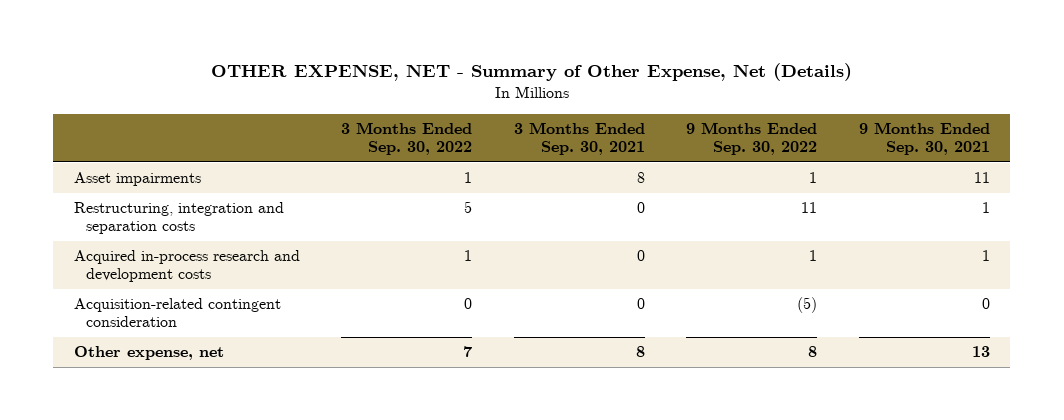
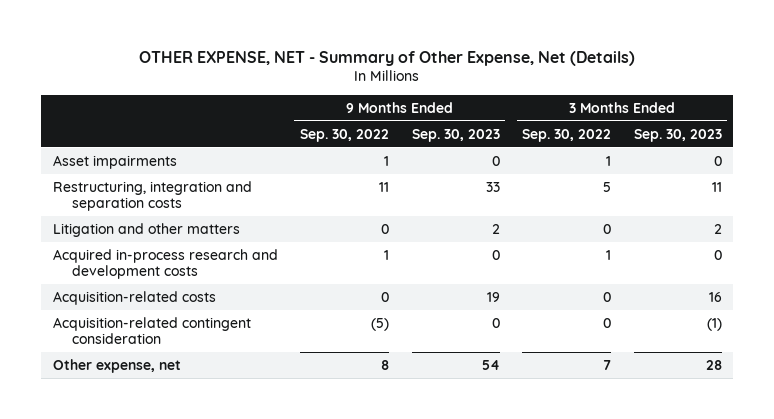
- | 3 Months Ended Sep. 30, 2022 | 3 Months Ended Sep. 30, 2021 | 9 Months Ended Sep. 30, 2022 | 9 Months Ended Sep. 30, 2021
+ | 9 Months Ended Sep. 30, 2022 | 9 Months Ended Sep. 30, 2023 | 3 Months Ended Sep. 30, 2022 | 3 Months Ended Sep. 30, 2023
+ Litigation and other matters | 0 | 2 | 0 | 2
+ Acquisition-related costs | 0 | 19 | 0 | 16

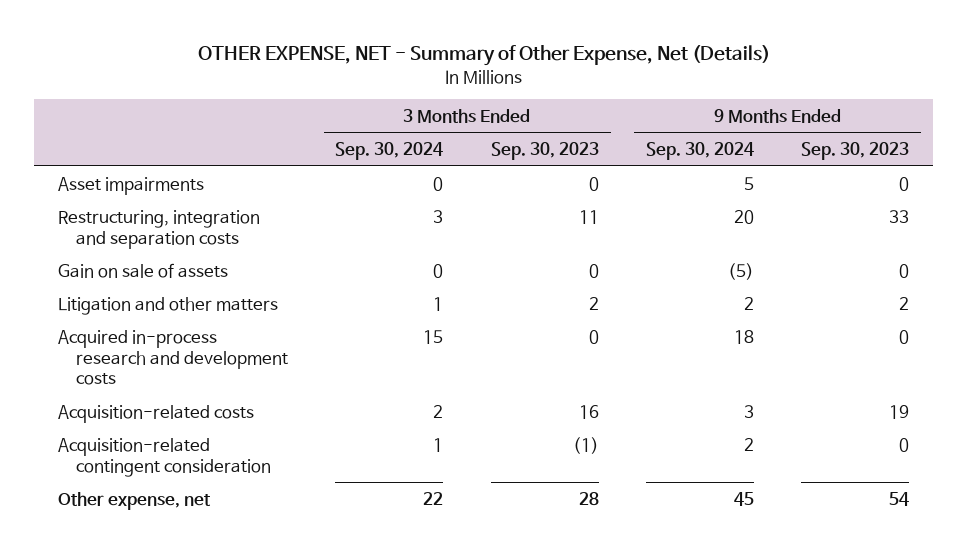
- | 9 Months Ended Sep. 30, 2022 | 9 Months Ended Sep. 30, 2023 | 3 Months Ended Sep. 30, 2022 | 3 Months Ended Sep. 30, 2023
+ | 3 Months Ended Sep. 30, 2024 | 3 Months Ended Sep. 30, 2023 | 9 Months Ended Sep. 30, 2024 | 9 Months Ended Sep. 30, 2023
+ Gain on sale of assets | 0 | 0 | (5) | 0

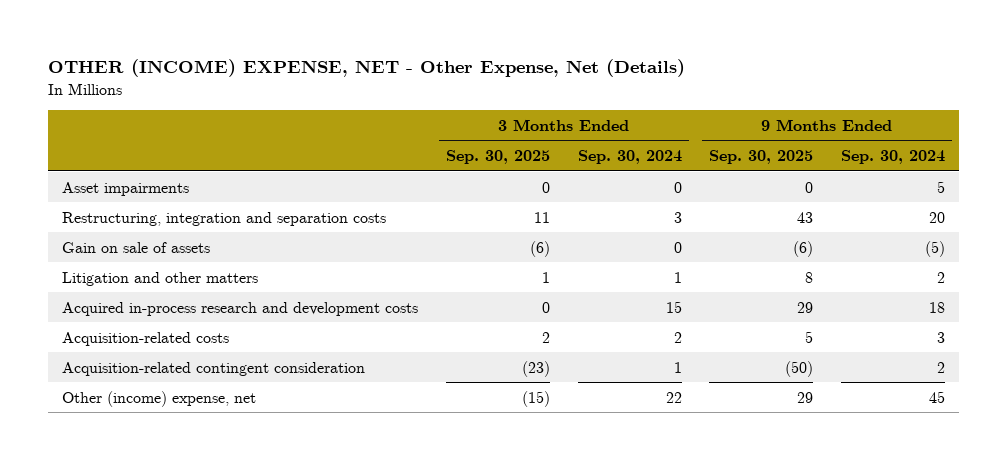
- OTHER EXPENSE, NET - Summary of Other Expense, Net (Details)
+ OTHER (INCOME) EXPENSE, NET - Other Expense, Net (Details)
- | 3 Months Ended Sep. 30, 2024 | 3 Months Ended Sep. 30, 2023 | 9 Months Ended Sep. 30, 2024 | 9 Months Ended Sep. 30, 2023
+ | 3 Months Ended Sep. 30, 2025 | 3 Months Ended Sep. 30, 2024 | 9 Months Ended Sep. 30, 2025 | 9 Months Ended Sep. 30, 2024
- Other expense, net | 22 | 28 | 45 | 54
+ Other (income) expense, net | (15) | 22 | 29 | 45

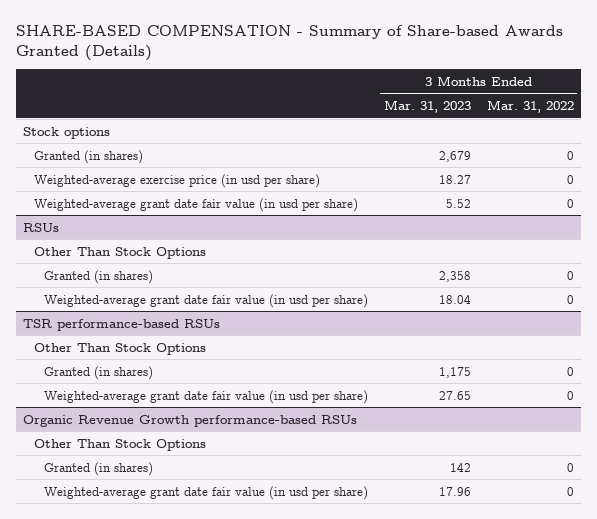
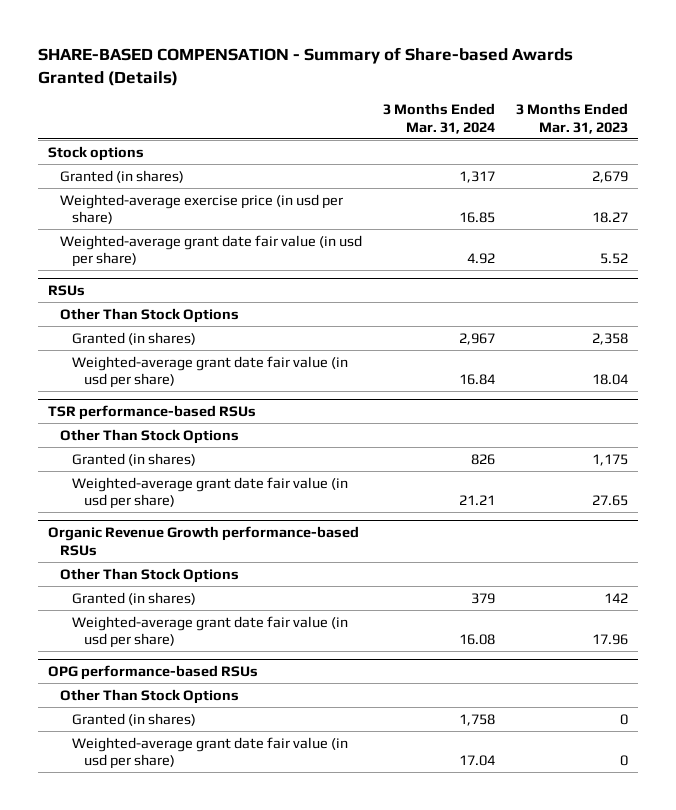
- | 3 Months Ended Mar. 31, 2023 | 3 Months Ended Mar. 31, 2022
+ | 3 Months Ended Mar. 31, 2024 | 3 Months Ended Mar. 31, 2023
+ OPG performance-based RSUs
+ Other Than Stock Options
+ Granted (in shares) | 1,758 | 0
+ Weighted-average grant date fair value (in usd per share) | 17.04 | 0

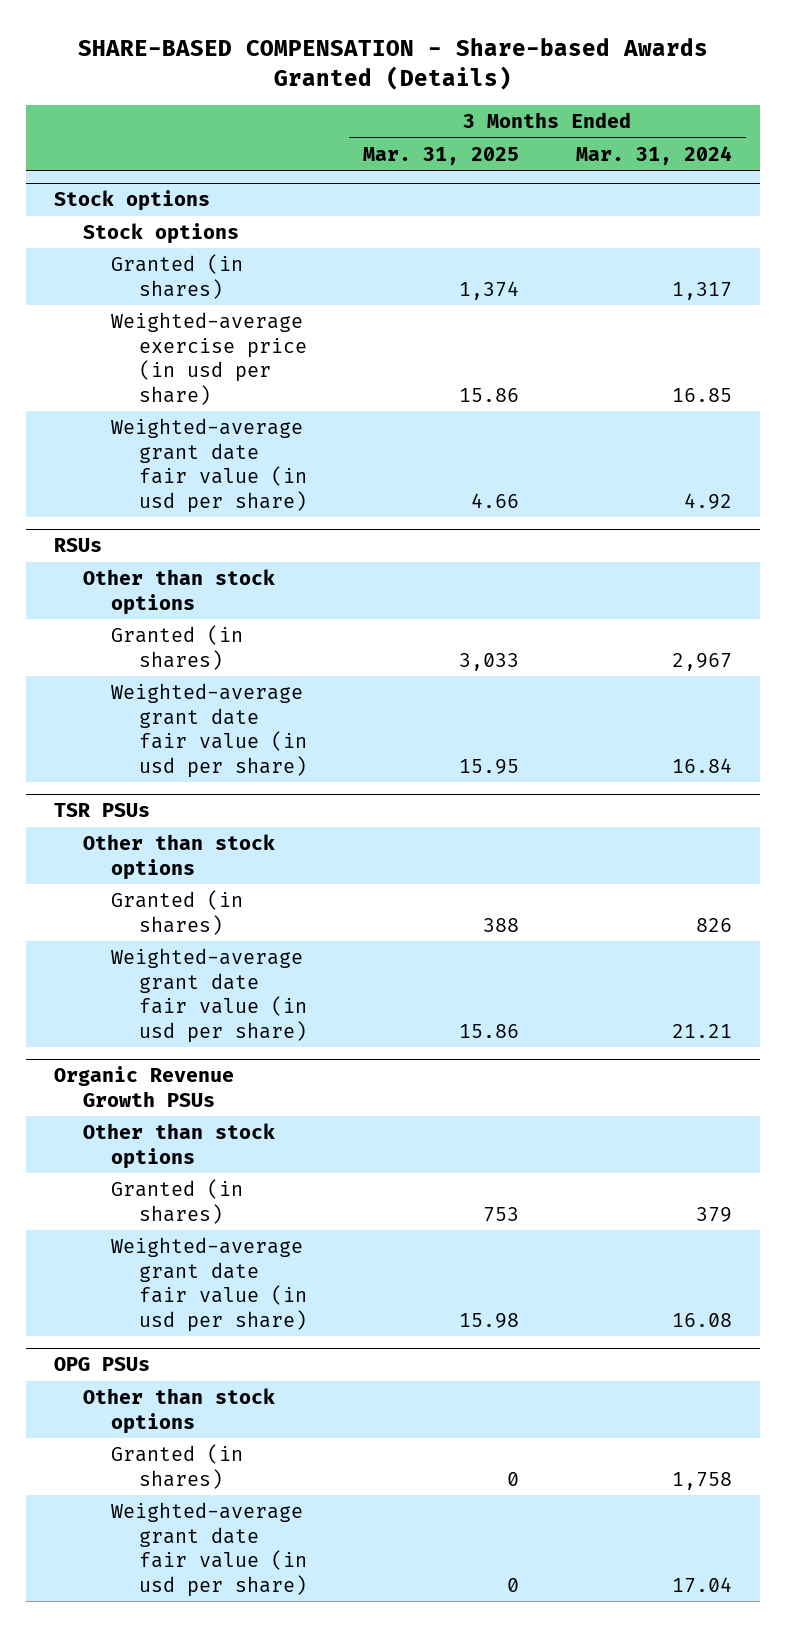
- SHARE-BASED COMPENSATION - Summary of Share-based Awards Granted (Details)
+ SHARE-BASED COMPENSATION - Share-based Awards Granted (Details)
- | 3 Months Ended Mar. 31, 2024 | 3 Months Ended Mar. 31, 2023
+ | 3 Months Ended Mar. 31, 2025 | 3 Months Ended Mar. 31, 2024
+ Stock options
@ RSUs
- Other Than Stock Options
+ Other than stock options
- TSR performance-based RSUs
- Other Than Stock Options
+ TSR PSUs
+ Other than stock options
- Organic Revenue Growth performance-based RSUs
- Other Than Stock Options
+ Organic Revenue Growth PSUs
+ Other than stock options
- OPG performance-based RSUs
- Other Than Stock Options
+ OPG PSUs
+ Other than stock options

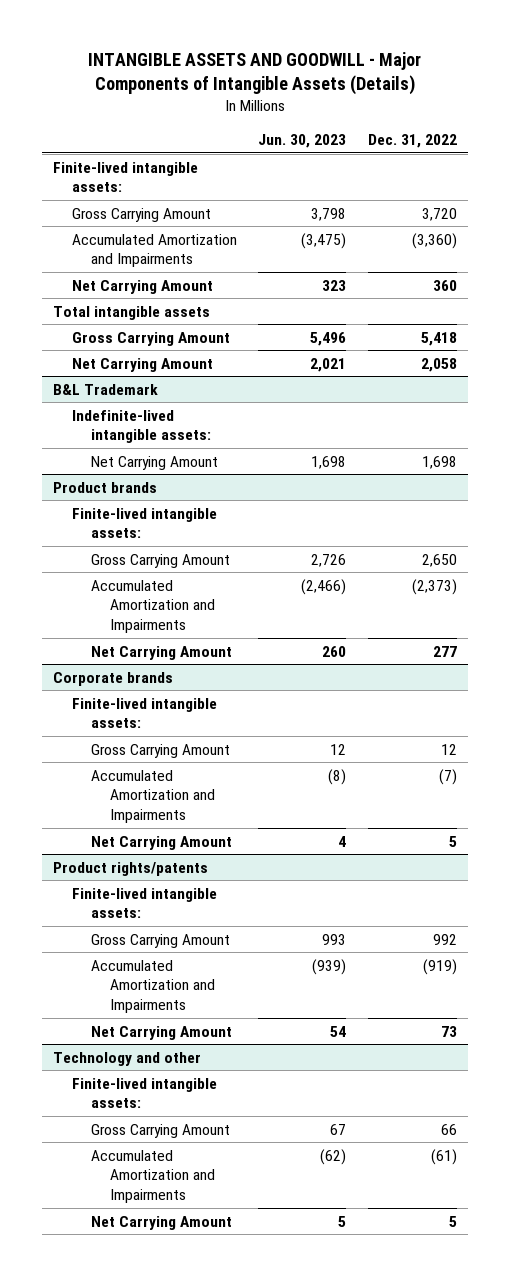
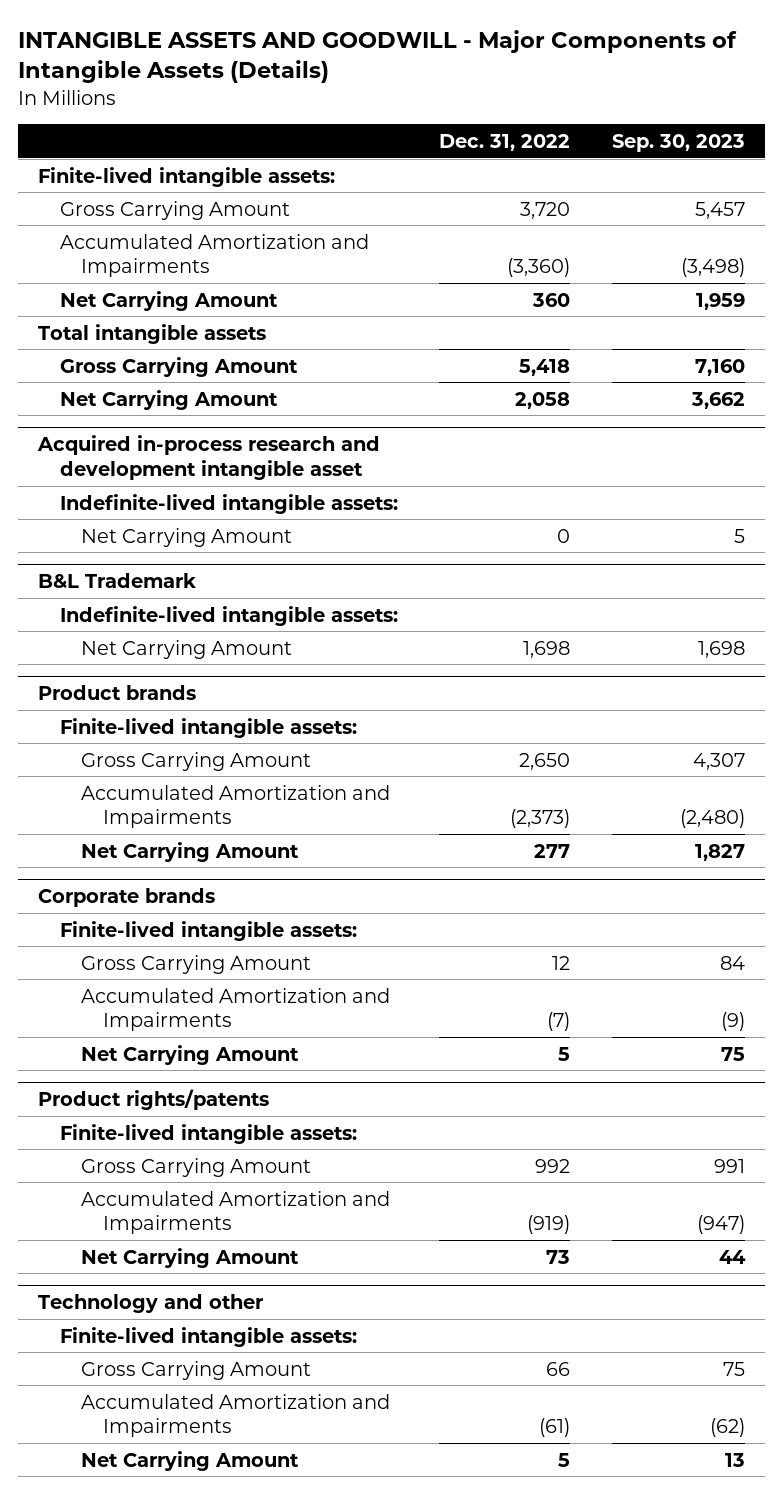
- | Jun. 30, 2023 | Dec. 31, 2022
+ | Dec. 31, 2022 | Sep. 30, 2023
+ Acquired in-process research and development intangible asset
+ Indefinite-lived intangible assets:
+ Net Carrying Amount | 0 | 5

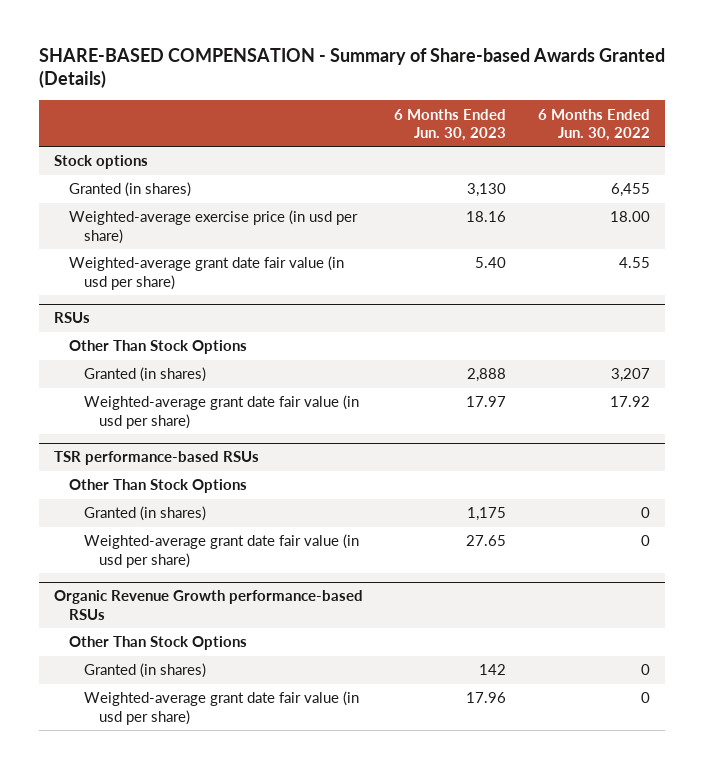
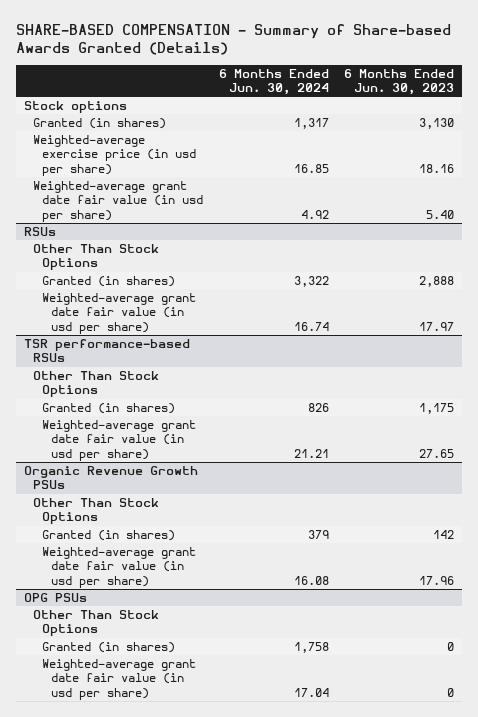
- | 6 Months Ended Jun. 30, 2023 | 6 Months Ended Jun. 30, 2022
+ | 6 Months Ended Jun. 30, 2024 | 6 Months Ended Jun. 30, 2023
- Organic Revenue Growth performance-based RSUs
+ Organic Revenue Growth PSUs
+ OPG PSUs
+ Other Than Stock Options
+ Granted (in shares) | 1,758 | 0
+ Weighted-average grant date fair value (in usd per share) | 17.04 | 0

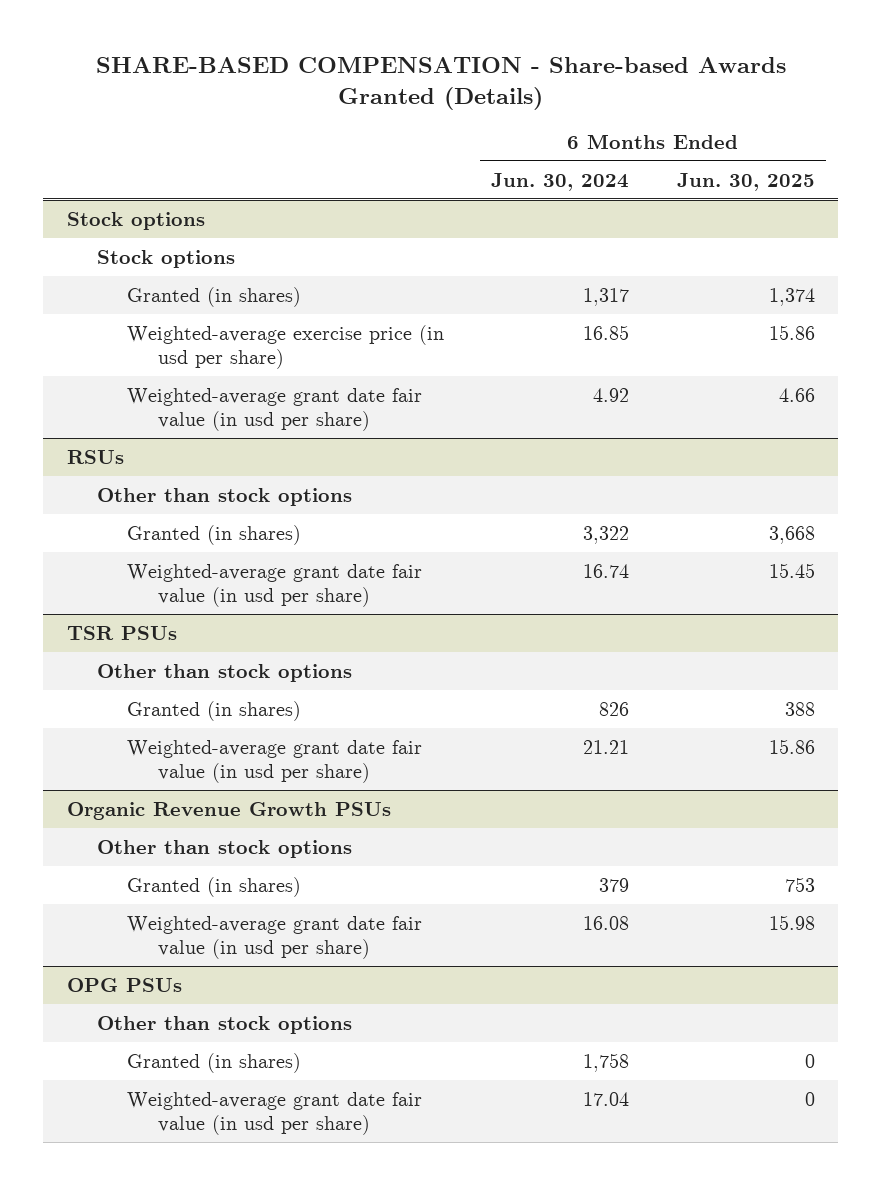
- SHARE-BASED COMPENSATION - Summary of Share-based Awards Granted (Details)
+ SHARE-BASED COMPENSATION - Share-based Awards Granted (Details)
- | 6 Months Ended Jun. 30, 2024 | 6 Months Ended Jun. 30, 2023
+ | 6 Months Ended Jun. 30, 2024 | 6 Months Ended Jun. 30, 2025
+ Stock options
@ RSUs
- Other Than Stock Options
+ Other than stock options
- TSR performance-based RSUs
- Other Than Stock Options
+ TSR PSUs
+ Other than stock options
@ Organic Revenue Growth PSUs
- Other Than Stock Options
+ Other than stock options
@ OPG PSUs
- Other Than Stock Options
+ Other than stock options

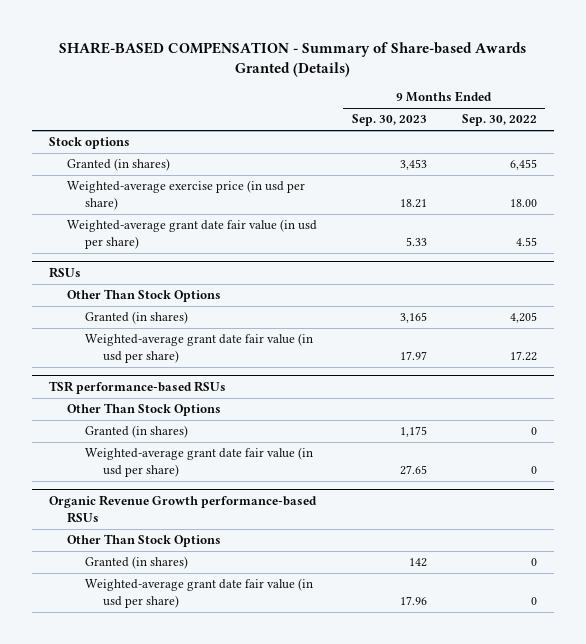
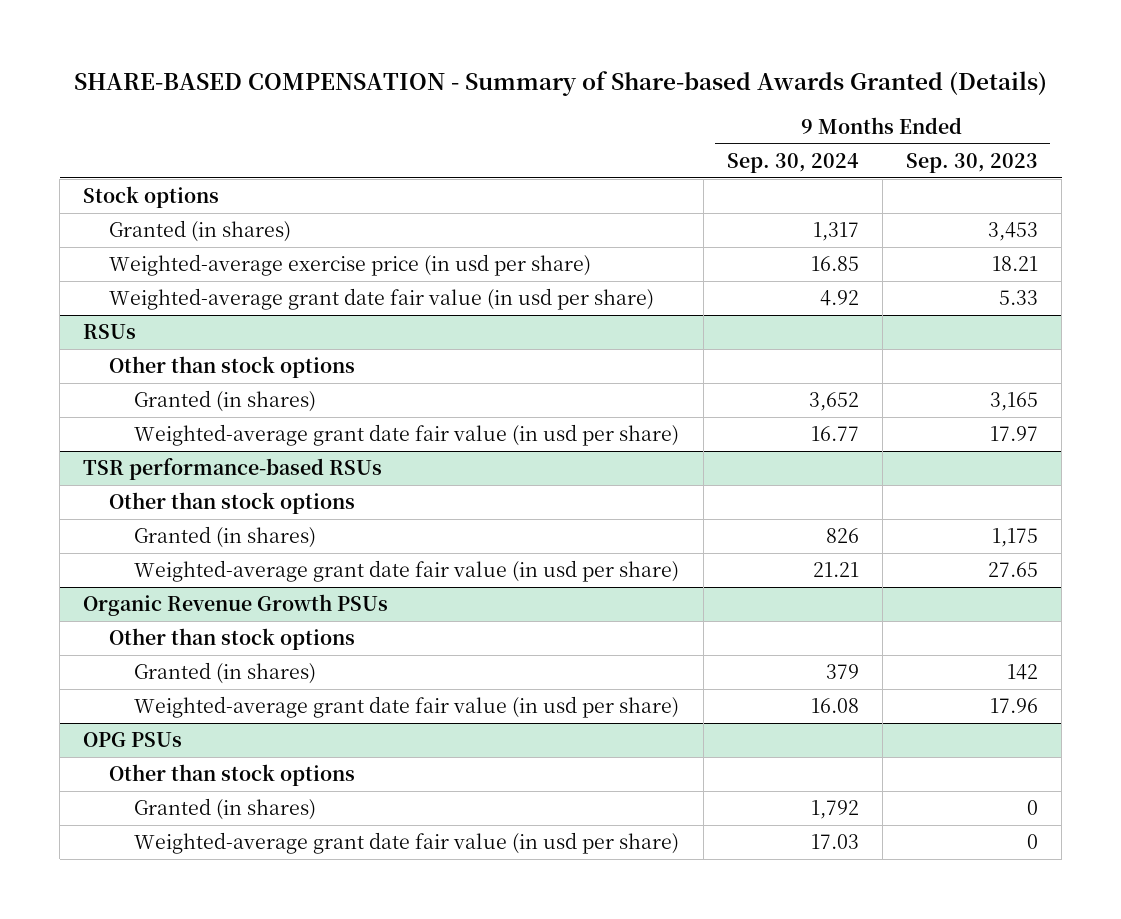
- | 9 Months Ended Sep. 30, 2023 | 9 Months Ended Sep. 30, 2022
+ | 9 Months Ended Sep. 30, 2024 | 9 Months Ended Sep. 30, 2023
@ RSUs
- Other Than Stock Options
+ Other than stock options
@ TSR performance-based RSUs
- Other Than Stock Options
+ Other than stock options
- Organic Revenue Growth performance-based RSUs
- Other Than Stock Options
+ Organic Revenue Growth PSUs
+ Other than stock options
+ OPG PSUs
+ Other than stock options
+ Granted (in shares) | 1,792 | 0
+ Weighted-average grant date fair value (in usd per share) | 17.03 | 0

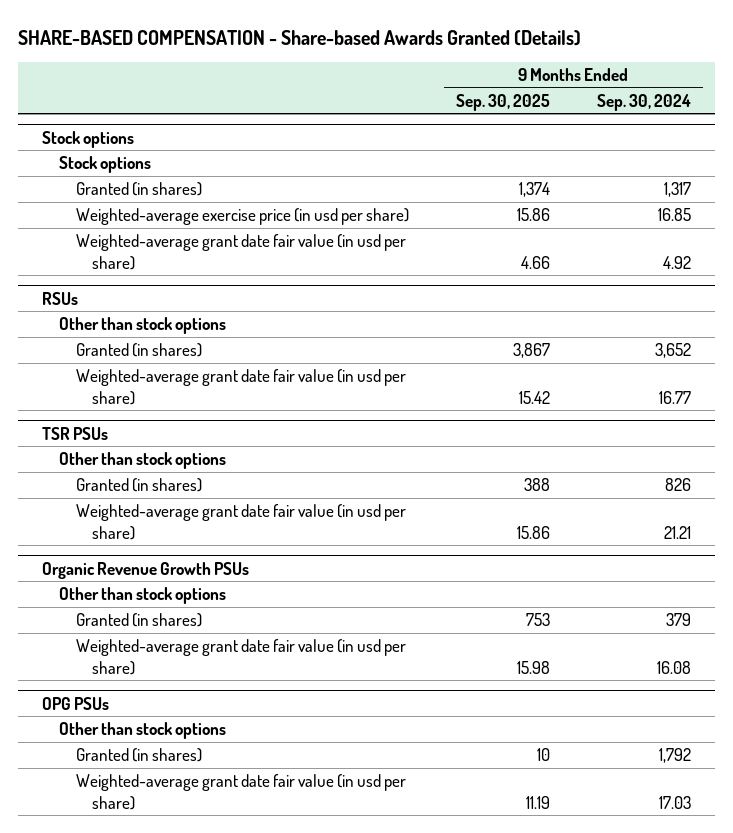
- SHARE-BASED COMPENSATION - Summary of Share-based Awards Granted (Details)
+ SHARE-BASED COMPENSATION - Share-based Awards Granted (Details)
- | 9 Months Ended Sep. 30, 2024 | 9 Months Ended Sep. 30, 2023
+ | 9 Months Ended Sep. 30, 2025 | 9 Months Ended Sep. 30, 2024
+ Stock options
- TSR performance-based RSUs
+ TSR PSUs

